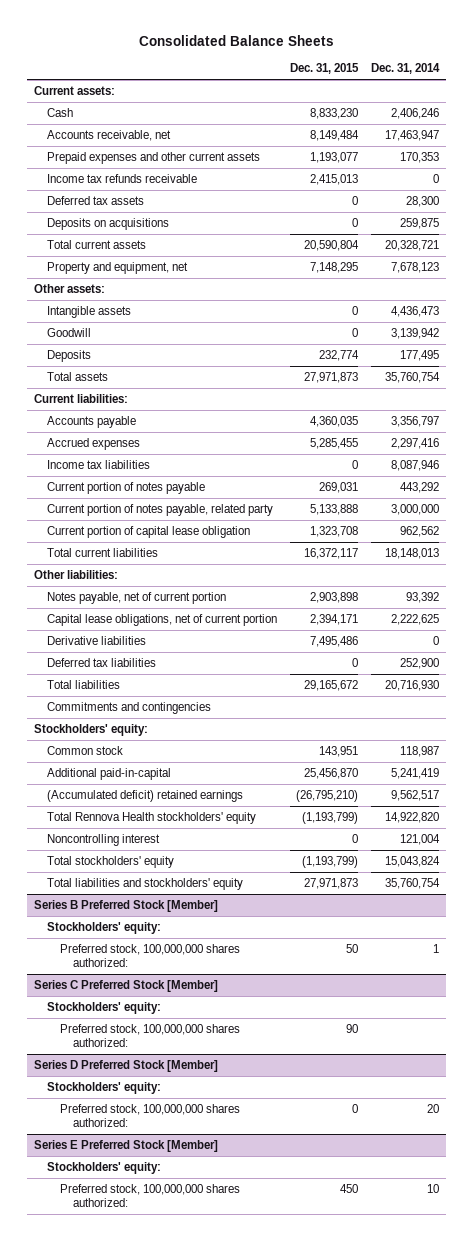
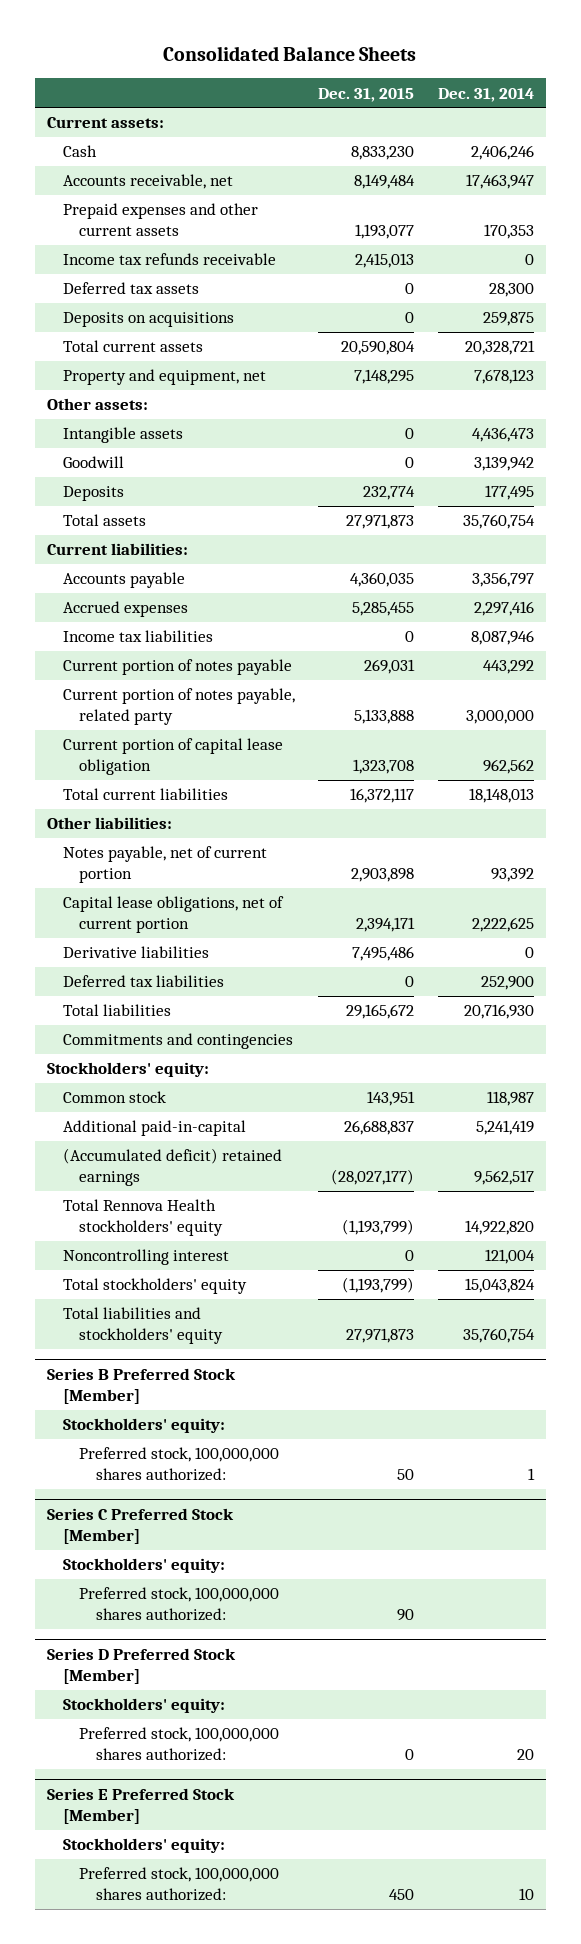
- Additional paid-in-capital | 25,456,870 | 5,241,419
- (Accumulated deficit) retained earnings | (26,795,210) | 9,562,517
+ Additional paid-in-capital | 26,688,837 | 5,241,419
+ (Accumulated deficit) retained earnings | (28,027,177) | 9,562,517

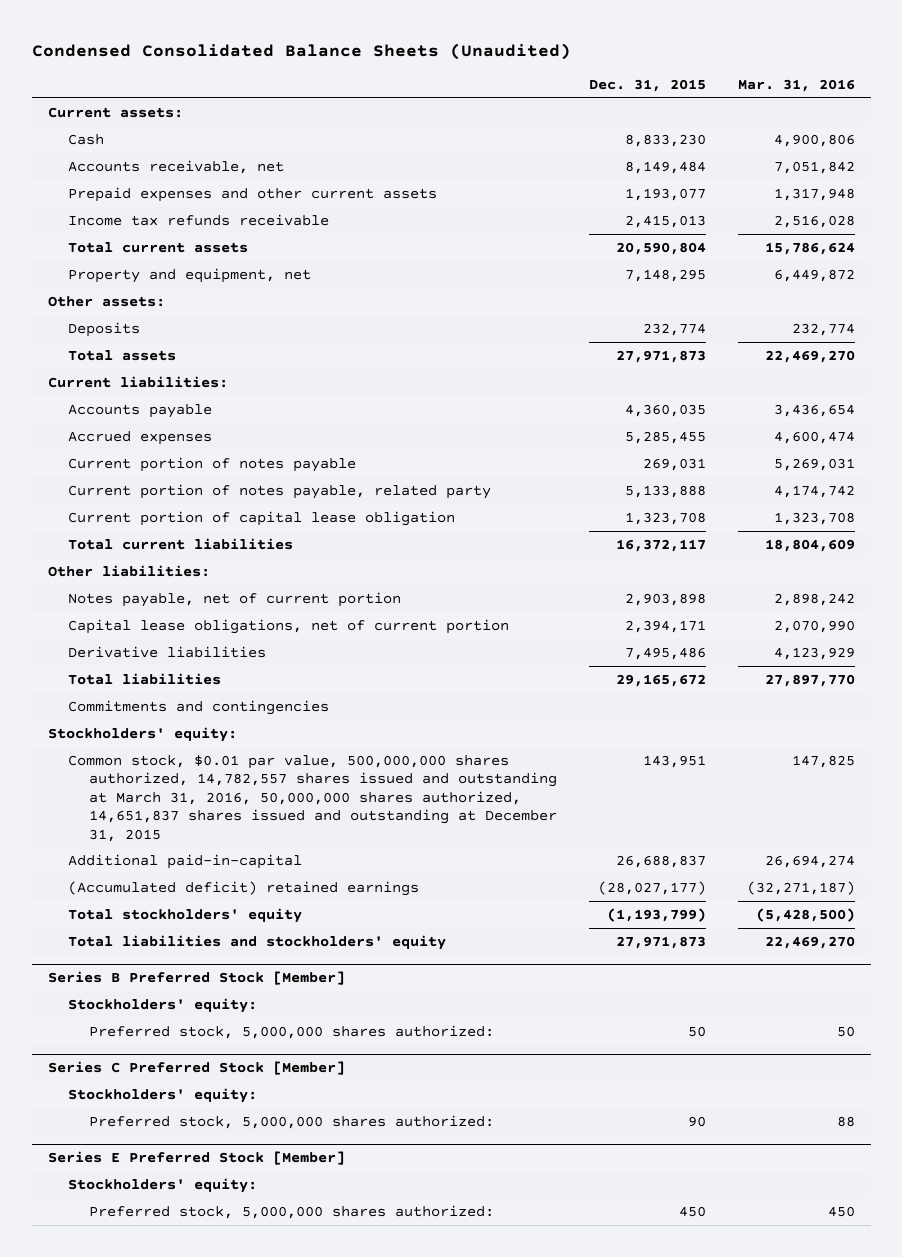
- Consolidated Balance Sheets
+ Condensed Consolidated Balance Sheets (Unaudited)
- | Dec. 31, 2015 | Dec. 31, 2014
+ | Dec. 31, 2015 | Mar. 31, 2016
- Deferred tax assets | 0 | 28,300
- Deposits on acquisitions | 0 | 259,875
- Intangible assets | 0 | 4,436,473
- Goodwill | 0 | 3,139,942
- Income tax liabilities | 0 | 8,087,946
- Deferred tax liabilities | 0 | 252,900
- Common stock | 143,951 | 118,987
+ Common stock, $0.01 par value, 500,000,000 shares authorized, 14,782,557 shares issued and outstanding at March 31, 2016, 50,000,000 shares authorized, 14,651,837 shares issued and outstanding at December 31, 2015 | 143,951 | 147,825
- Total Rennova Health stockholders' equity | (1,193,799) | 14,922,820
- Noncontrolling interest | 0 | 121,004
@ Series B Preferred Stock [Member]
- Preferred stock, 100,000,000 shares authorized: | 50 | 1
+ Preferred stock, 5,000,000 shares authorized: | 50 | 50
@ Series C Preferred Stock [Member]
- Preferred stock, 100,000,000 shares authorized: | 90 |
- Series D Preferred Stock [Member]
- Stockholders' equity:
- Preferred stock, 100,000,000 shares authorized: | 0 | 20
@ Series C Preferred Stock [Member]
+ Preferred stock, 5,000,000 shares authorized: | 90 | 88
@ Series E Preferred Stock [Member]
- Preferred stock, 100,000,000 shares authorized: | 450 | 10
+ Preferred stock, 5,000,000 shares authorized: | 450 | 450

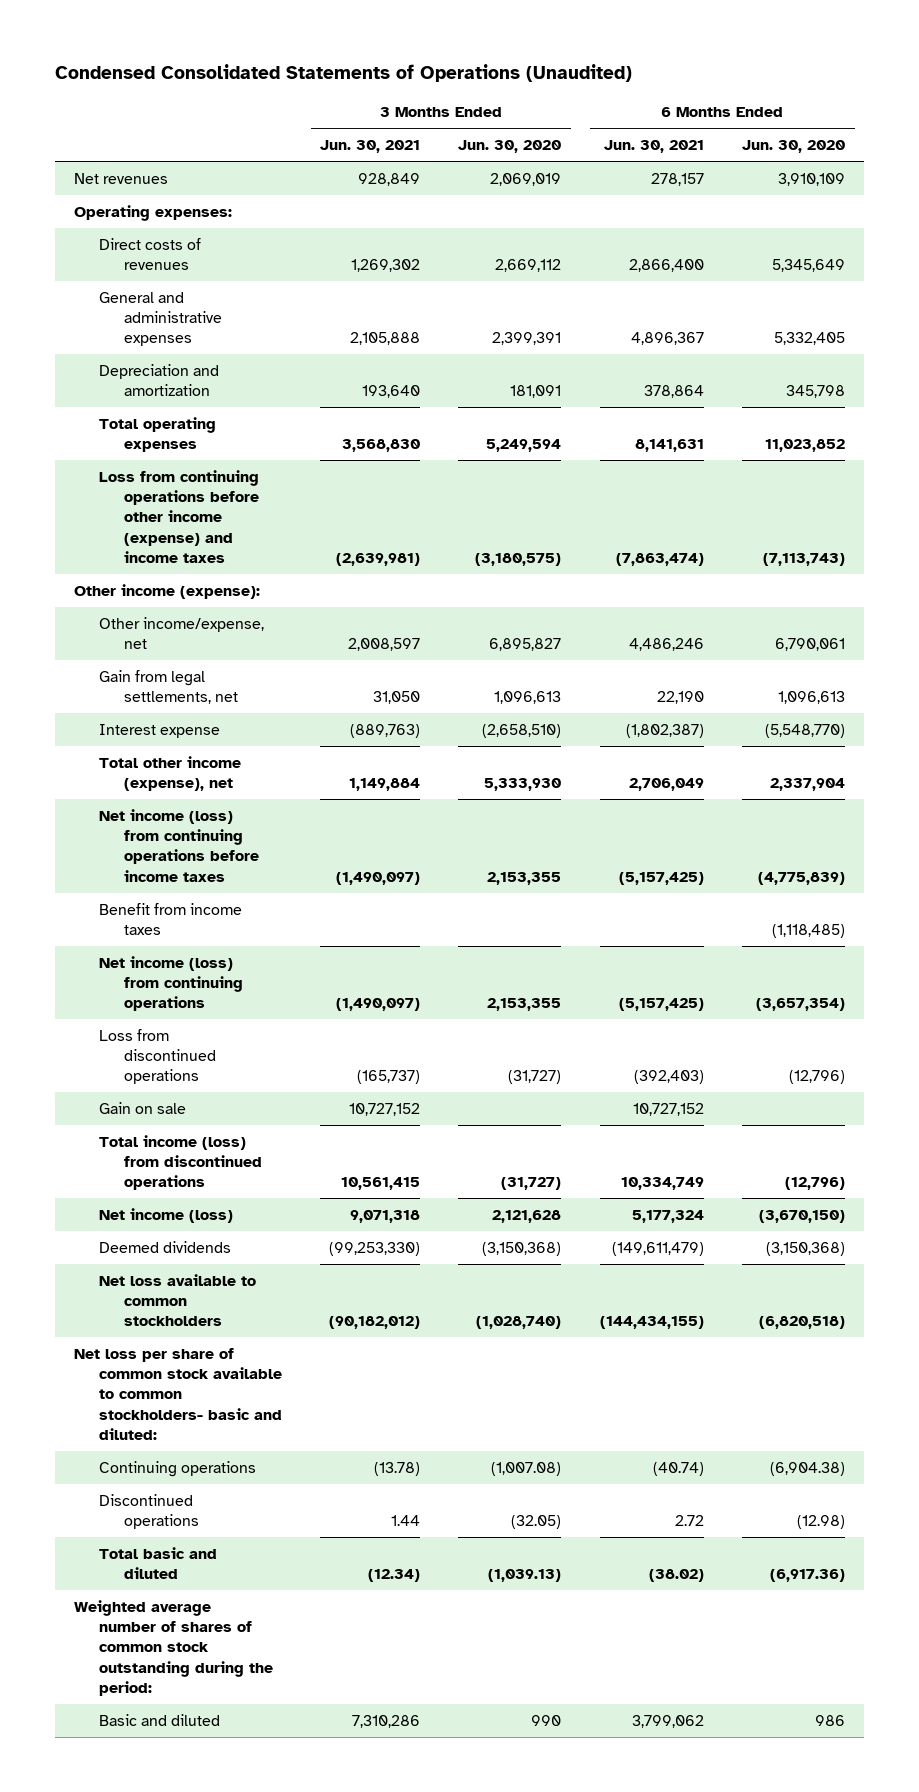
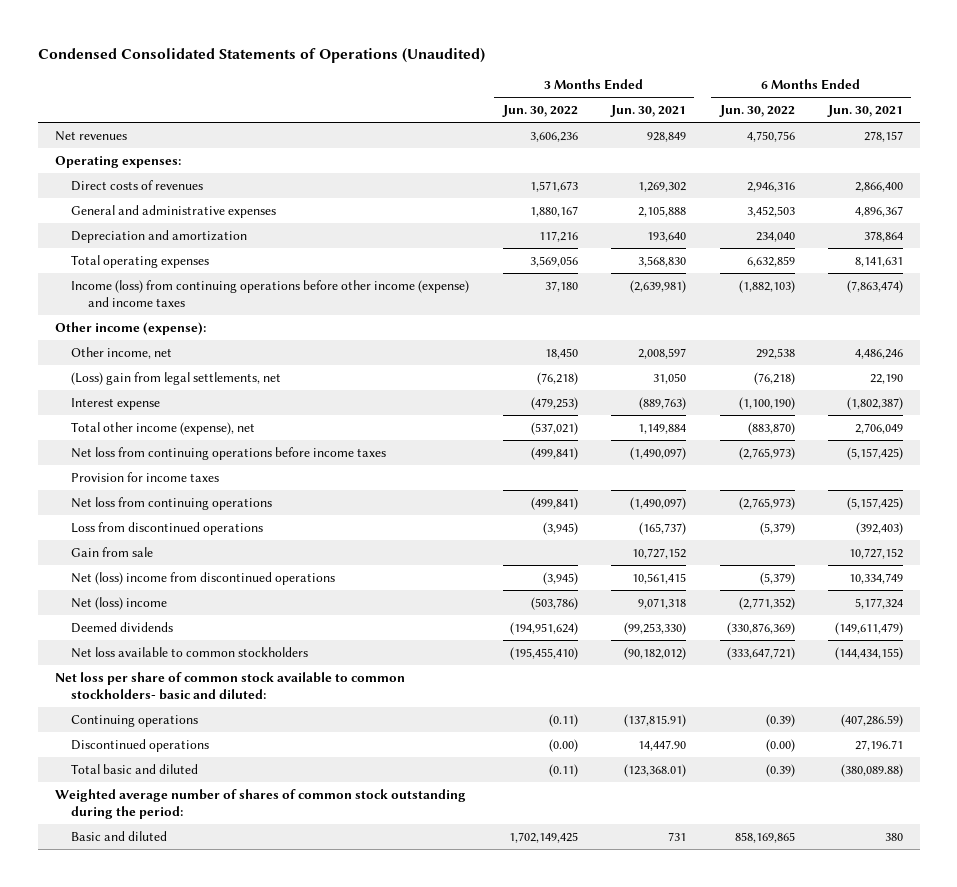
- | 3 Months Ended Jun. 30, 2021 | 3 Months Ended Jun. 30, 2020 | 6 Months Ended Jun. 30, 2021 | 6 Months Ended Jun. 30, 2020
+ | 3 Months Ended Jun. 30, 2022 | 3 Months Ended Jun. 30, 2021 | 6 Months Ended Jun. 30, 2022 | 6 Months Ended Jun. 30, 2021
- Loss from continuing operations before other income (expense) and income taxes | (2,639,981) | (3,180,575) | (7,863,474) | (7,113,743)
+ Income (loss) from continuing operations before other income (expense) and income taxes | 37,180 | (2,639,981) | (1,882,103) | (7,863,474)
- Other income/expense, net | 2,008,597 | 6,895,827 | 4,486,246 | 6,790,061
- Gain from legal settlements, net | 31,050 | 1,096,613 | 22,190 | 1,096,613
+ Other income, net | 18,450 | 2,008,597 | 292,538 | 4,486,246
+ (Loss) gain from legal settlements, net | (76,218) | 31,050 | (76,218) | 22,190
- Net income (loss) from continuing operations before income taxes | (1,490,097) | 2,153,355 | (5,157,425) | (4,775,839)
- Benefit from income taxes | | | | (1,118,485)
- Net income (loss) from continuing operations | (1,490,097) | 2,153,355 | (5,157,425) | (3,657,354)
+ Net loss from continuing operations before income taxes | (499,841) | (1,490,097) | (2,765,973) | (5,157,425)
+ Provision for income taxes
+ Net loss from continuing operations | (499,841) | (1,490,097) | (2,765,973) | (5,157,425)
- Gain on sale | 10,727,152 | | 10,727,152 |
- Total income (loss) from discontinued operations | 10,561,415 | (31,727) | 10,334,749 | (12,796)
- Net income (loss) | 9,071,318 | 2,121,628 | 5,177,324 | (3,670,150)
+ Gain from sale | | 10,727,152 | | 10,727,152
+ Net (loss) income from discontinued operations | (3,945) | 10,561,415 | (5,379) | 10,334,749
+ Net (loss) income | (503,786) | 9,071,318 | (2,771,352) | 5,177,324
- Continuing operations | (13.78) | (1,007.08) | (40.74) | (6,904.38)
- Discontinued operations | 1.44 | (32.05) | 2.72 | (12.98)
- Total basic and diluted | (12.34) | (1,039.13) | (38.02) | (6,917.36)
+ Continuing operations | (0.11) | (137,815.91) | (0.39) | (407,286.59)
+ Discontinued operations | (0.00) | 14,447.90 | (0.00) | 27,196.71
+ Total basic and diluted | (0.11) | (123,368.01) | (0.39) | (380,089.88)
- Basic and diluted | 7,310,286 | 990 | 3,799,062 | 986
+ Basic and diluted | 1,702,149,425 | 731 | 858,169,865 | 380

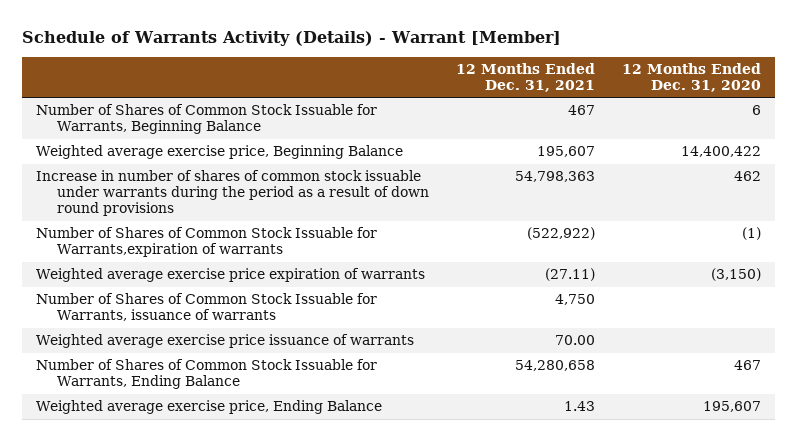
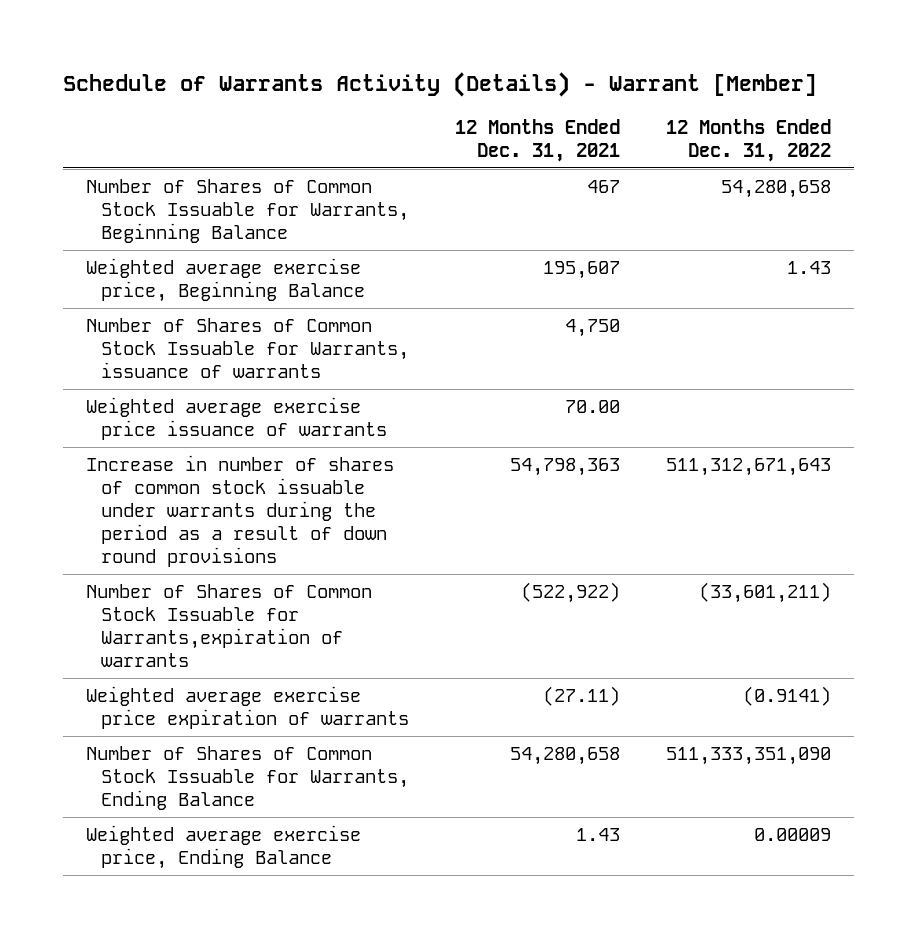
- | 12 Months Ended Dec. 31, 2021 | 12 Months Ended Dec. 31, 2020
+ | 12 Months Ended Dec. 31, 2021 | 12 Months Ended Dec. 31, 2022
moved up: Number of Shares of Common Stock Issuable for Warrants, issuance of warrants | 4,750 |
moved up: Weighted average exercise price issuance of warrants | 70.00 |

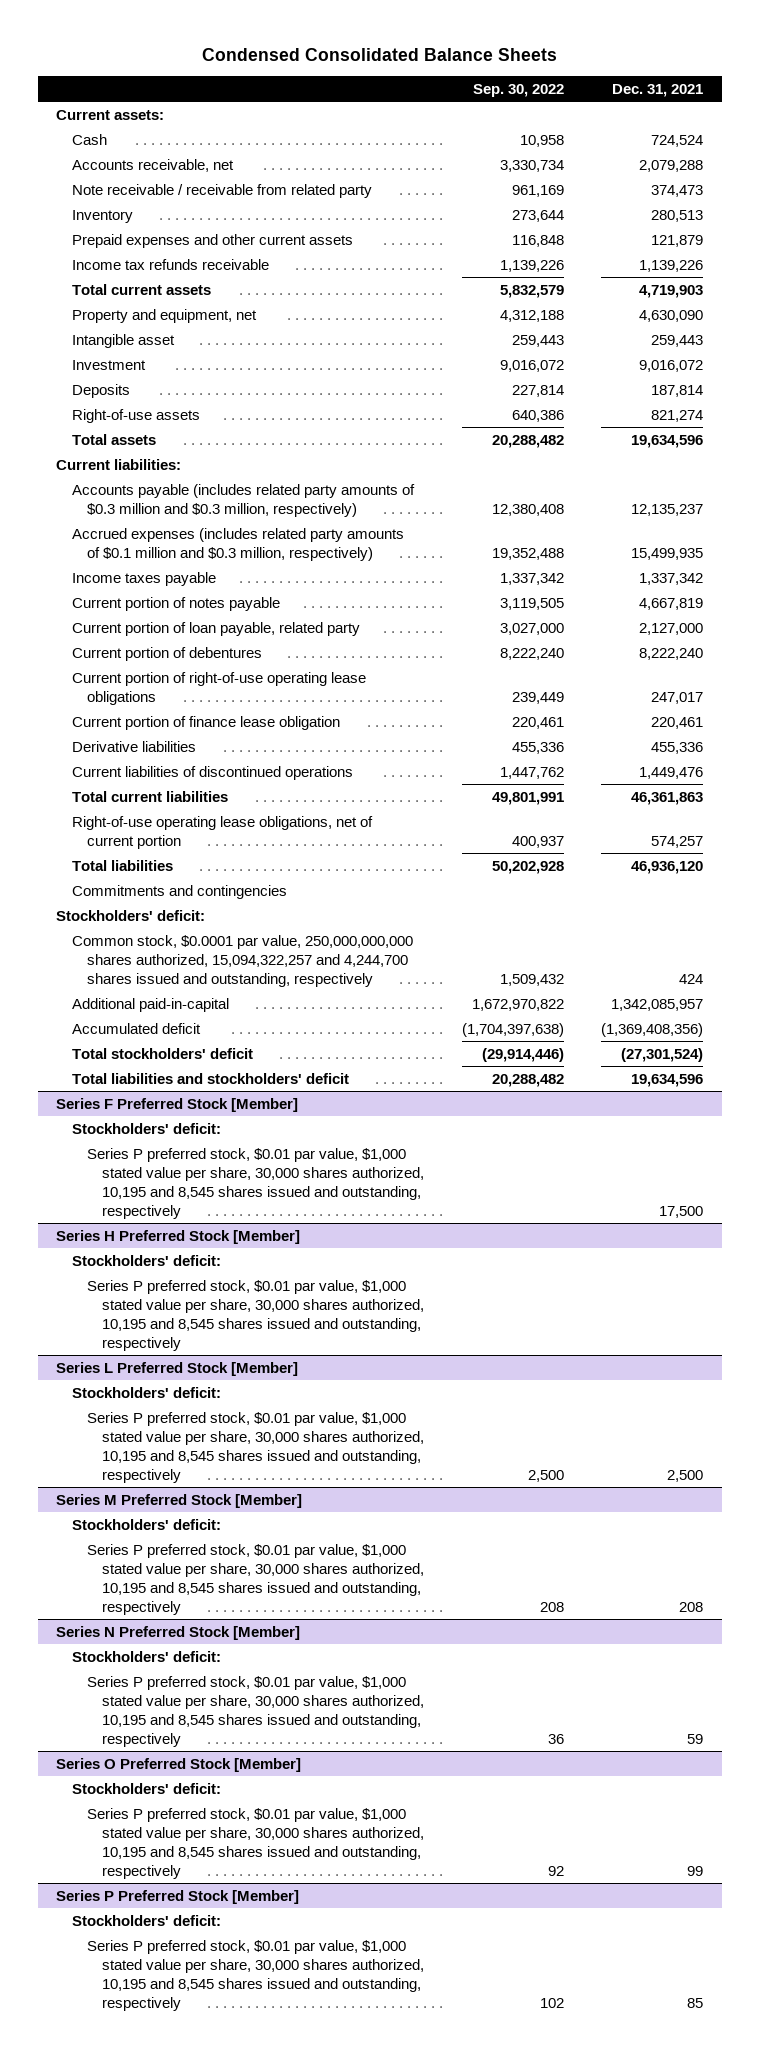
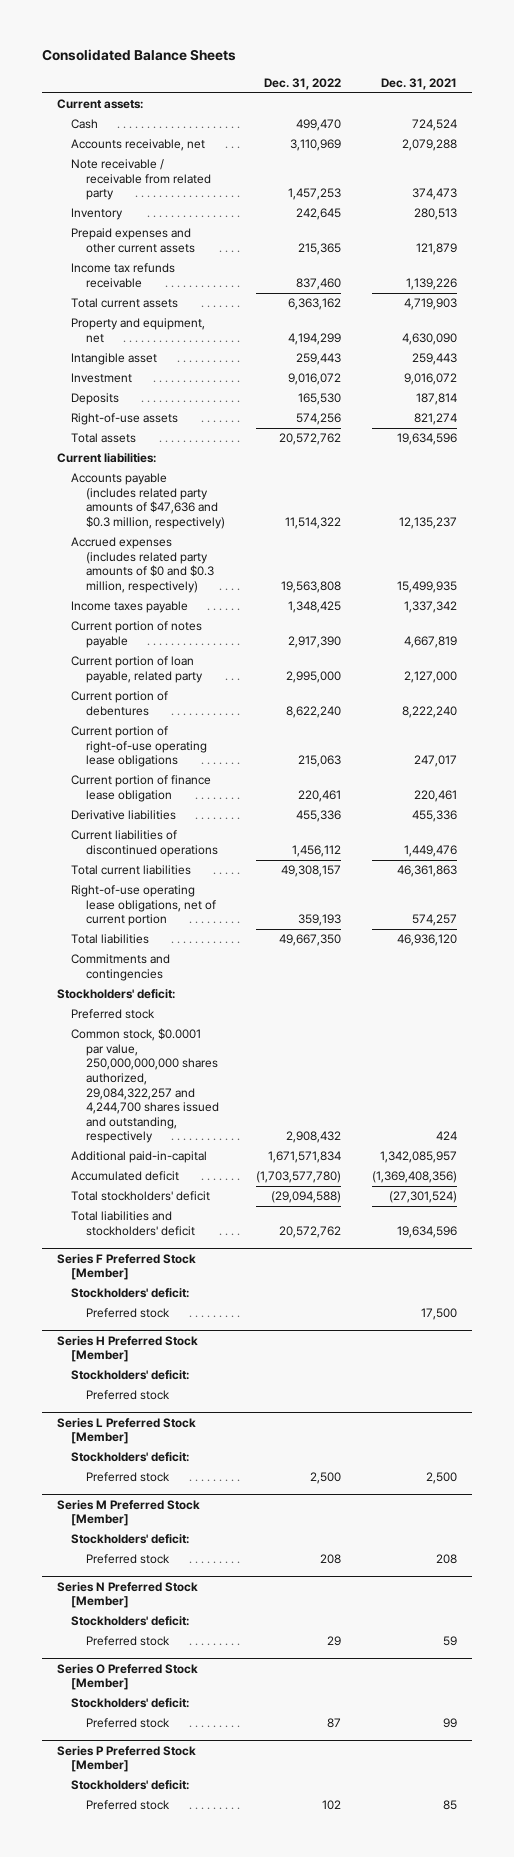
- Condensed Consolidated Balance Sheets
+ Consolidated Balance Sheets
- | Sep. 30, 2022 | Dec. 31, 2021
+ | Dec. 31, 2022 | Dec. 31, 2021
- Accounts payable (includes related party amounts of $0.3 million and $0.3 million, respectively) | 12,380,408 | 12,135,237
- Accrued expenses (includes related party amounts of $0.1 million and $0.3 million, respectively) | 19,352,488 | 15,499,935
+ Accounts payable (includes related party amounts of $47,636 and $0.3 million, respectively) | 11,514,322 | 12,135,237
+ Accrued expenses (includes related party amounts of $0 and $0.3 million, respectively) | 19,563,808 | 15,499,935
- Common stock, $0.0001 par value, 250,000,000,000 shares authorized, 15,094,322,257 and 4,244,700 shares issued and outstanding, respectively | 1,509,432 | 424
+ Preferred stock
+ Common stock, $0.0001 par value, 250,000,000,000 shares authorized, 29,084,322,257 and 4,244,700 shares issued and outstanding, respectively | 2,908,432 | 424
@ Series F Preferred Stock [Member]
- Series P preferred stock, $0.01 par value, $1,000 stated value per share, 30,000 shares authorized, 10,195 and 8,545 shares issued and outstanding, respectively | | 17,500
+ Preferred stock | | 17,500
@ Series H Preferred Stock [Member]
- Series P preferred stock, $0.01 par value, $1,000 stated value per share, 30,000 shares authorized, 10,195 and 8,545 shares issued and outstanding, respectively
+ Preferred stock
@ Series L Preferred Stock [Member]
- Series P preferred stock, $0.01 par value, $1,000 stated value per share, 30,000 shares authorized, 10,195 and 8,545 shares issued and outstanding, respectively | 2,500 | 2,500
+ Preferred stock | 2,500 | 2,500
@ Series M Preferred Stock [Member]
- Series P preferred stock, $0.01 par value, $1,000 stated value per share, 30,000 shares authorized, 10,195 and 8,545 shares issued and outstanding, respectively | 208 | 208
+ Preferred stock | 208 | 208
@ Series N Preferred Stock [Member]
- Series P preferred stock, $0.01 par value, $1,000 stated value per share, 30,000 shares authorized, 10,195 and 8,545 shares issued and outstanding, respectively | 36 | 59
+ Preferred stock | 29 | 59
@ Series O Preferred Stock [Member]
- Series P preferred stock, $0.01 par value, $1,000 stated value per share, 30,000 shares authorized, 10,195 and 8,545 shares issued and outstanding, respectively | 92 | 99
+ Preferred stock | 87 | 99
@ Series P Preferred Stock [Member]
- Series P preferred stock, $0.01 par value, $1,000 stated value per share, 30,000 shares authorized, 10,195 and 8,545 shares issued and outstanding, respectively | 102 | 85
+ Preferred stock | 102 | 85

